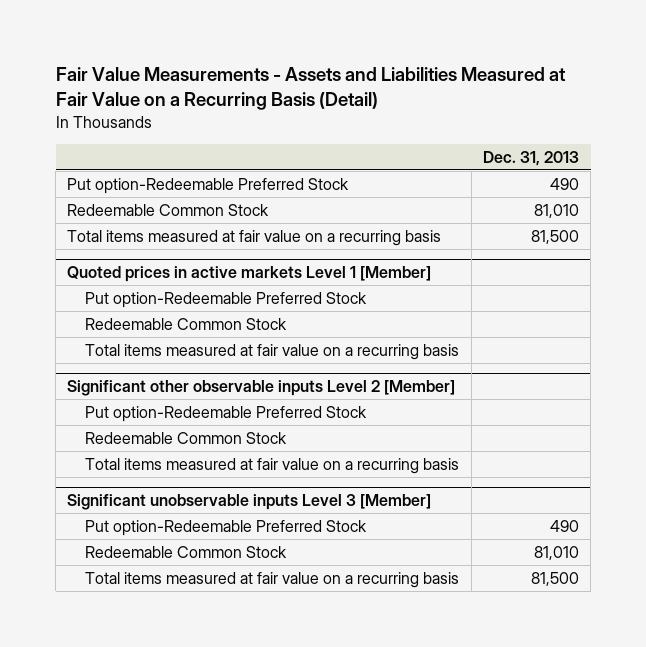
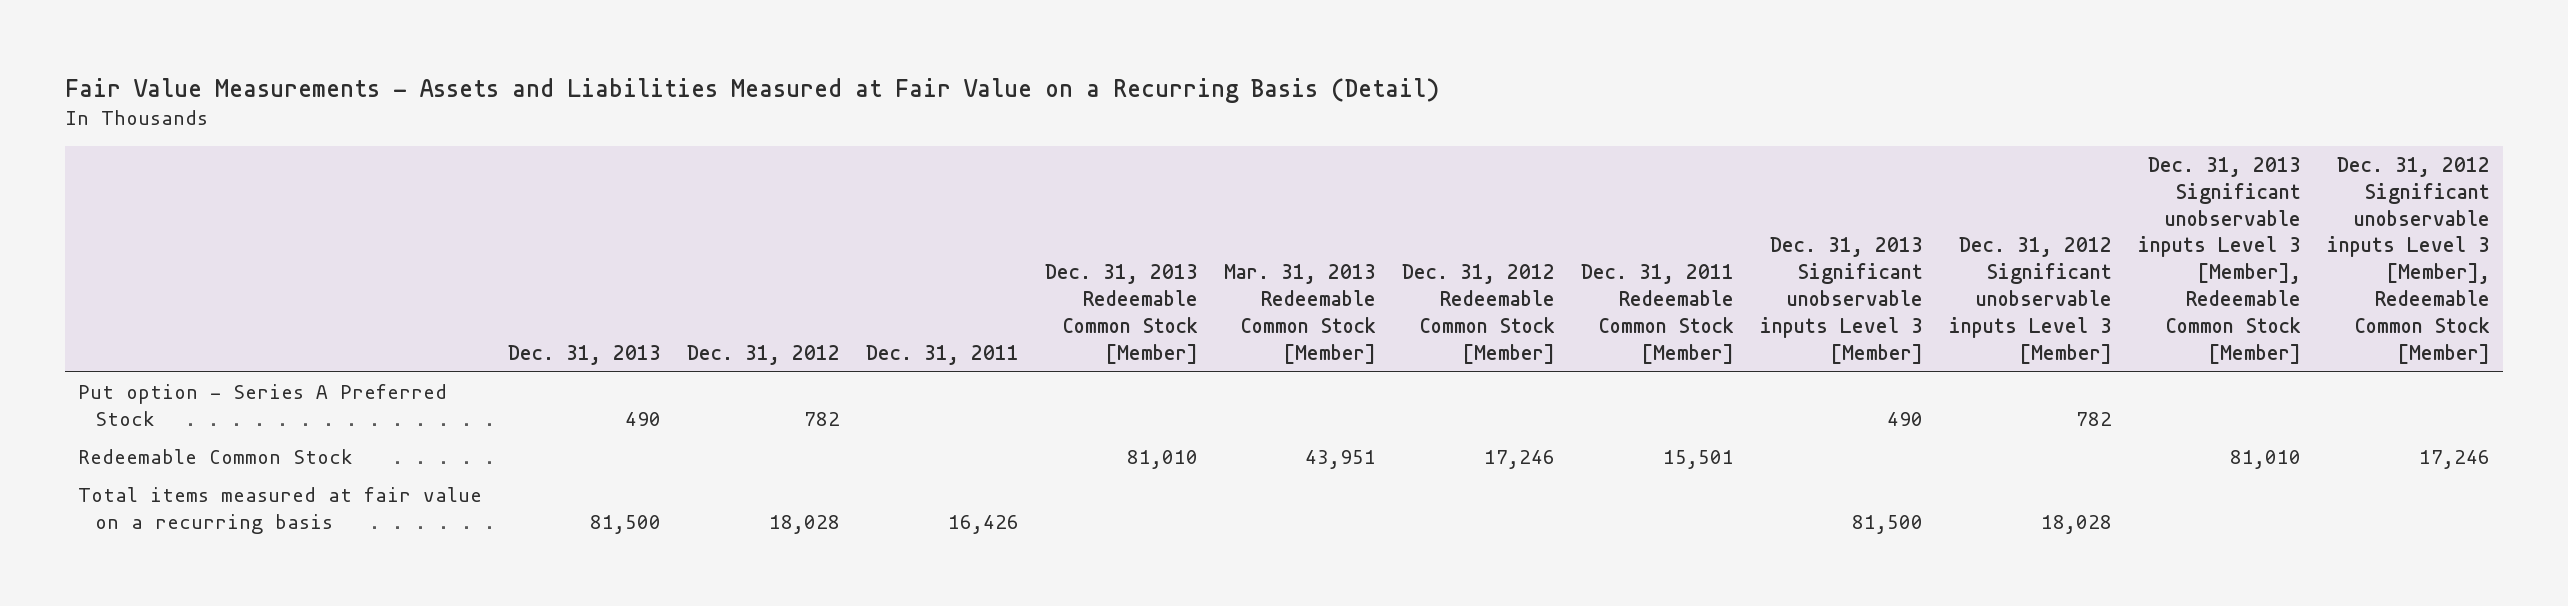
- | Dec. 31, 2013
+ | Dec. 31, 2013 | Dec. 31, 2012 | Dec. 31, 2011 | Dec. 31, 2013 Redeemable Common Stock [Member] | Mar. 31, 2013 Redeemable Common Stock [Member] | Dec. 31, 2012 Redeemable Common Stock [Member] | Dec. 31, 2011 Redeemable Common Stock [Member] | Dec. 31, 2013 Significant unobservable inputs Level 3 [Member] | Dec. 31, 2012 Significant unobservable inputs Level 3 [Member] | Dec. 31, 2013 Significant unobservable inputs Level 3 [Member], Redeemable Common Stock [Member] | Dec. 31, 2012 Significant unobservable inputs Level 3 [Member], Redeemable Common Stock [Member]
- Put option-Redeemable Preferred Stock | 490
- Redeemable Common Stock | 81,010
- Total items measured at fair value on a recurring basis | 81,500
- Quoted prices in active markets Level 1 [Member]
- Put option-Redeemable Preferred Stock
- Redeemable Common Stock
- Total items measured at fair value on a recurring basis
- Significant other observable inputs Level 2 [Member]
- Put option-Redeemable Preferred Stock
+ Put option - Series A Preferred Stock | 490 | 782 | | | | | | 490 | 782 | |
- Total items measured at fair value on a recurring basis
- Significant unobservable inputs Level 3 [Member]
- Put option-Redeemable Preferred Stock | 490
- Redeemable Common Stock | 81,010

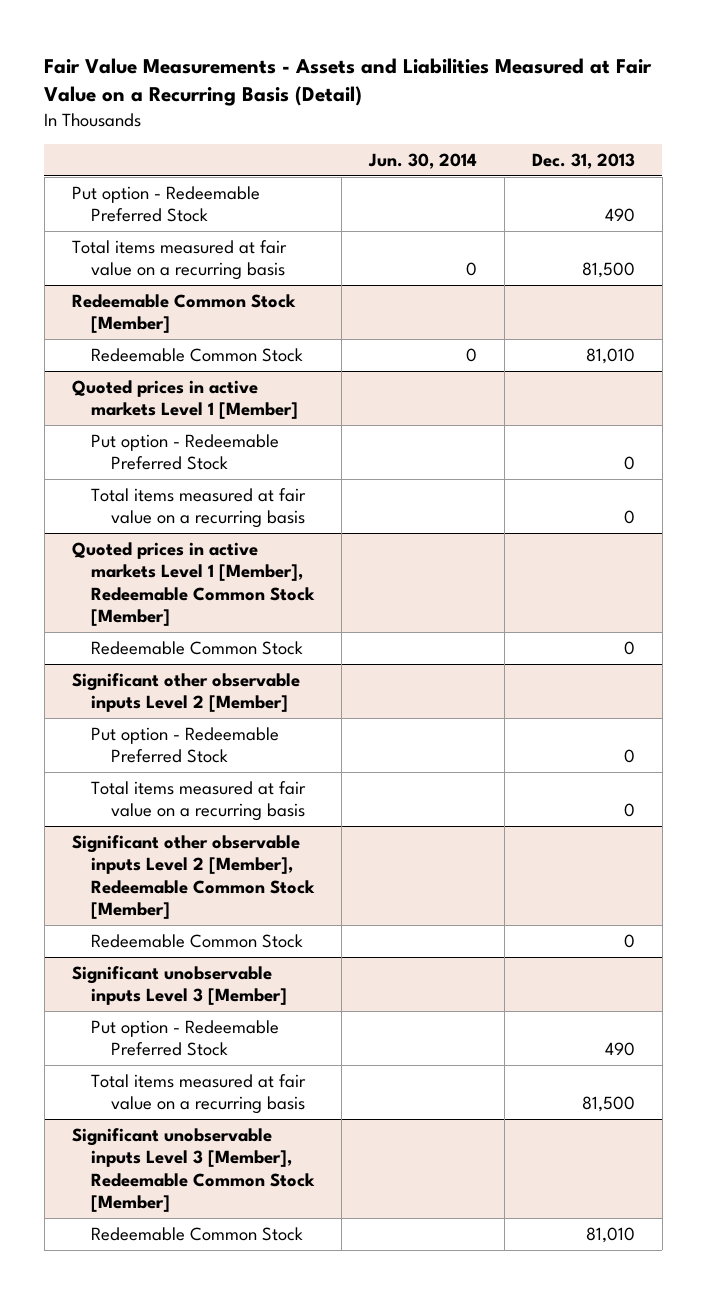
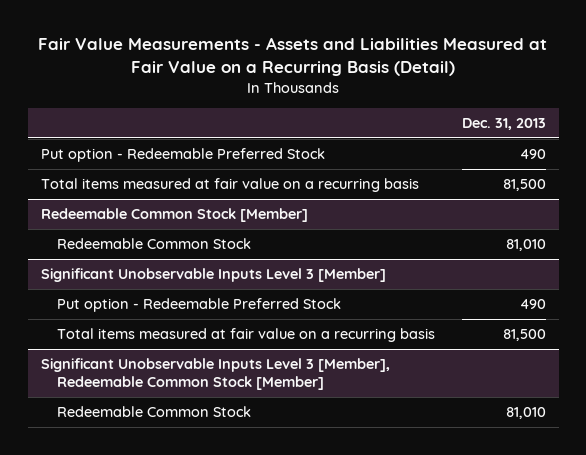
- | Jun. 30, 2014 | Dec. 31, 2013
+ | Dec. 31, 2013
- Quoted prices in active markets Level 1 [Member]
- Put option - Redeemable Preferred Stock | | 0
- Total items measured at fair value on a recurring basis | | 0
- Quoted prices in active markets Level 1 [Member], Redeemable Common Stock [Member]
- Redeemable Common Stock | | 0
- Significant other observable inputs Level 2 [Member]
- Put option - Redeemable Preferred Stock | | 0
- Total items measured at fair value on a recurring basis | | 0
- Significant other observable inputs Level 2 [Member], Redeemable Common Stock [Member]
- Redeemable Common Stock | | 0
- Significant unobservable inputs Level 3 [Member]
+ Significant Unobservable Inputs Level 3 [Member]
- Significant unobservable inputs Level 3 [Member], Redeemable Common Stock [Member]
+ Significant Unobservable Inputs Level 3 [Member], Redeemable Common Stock [Member]

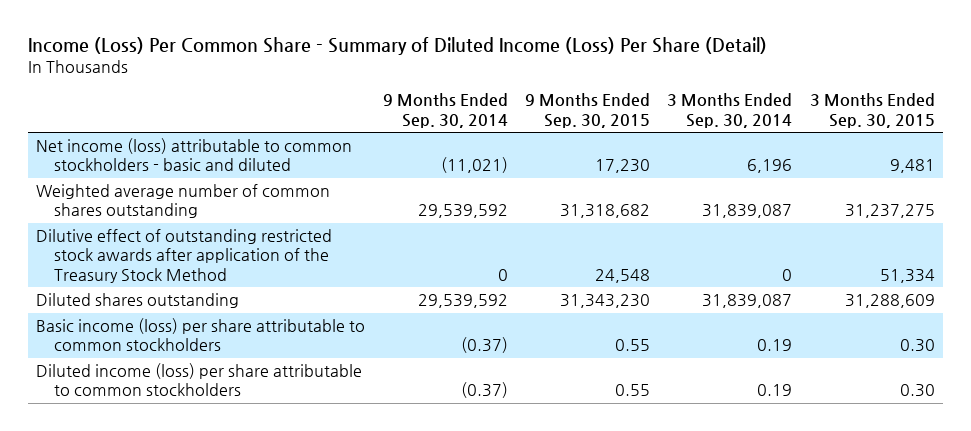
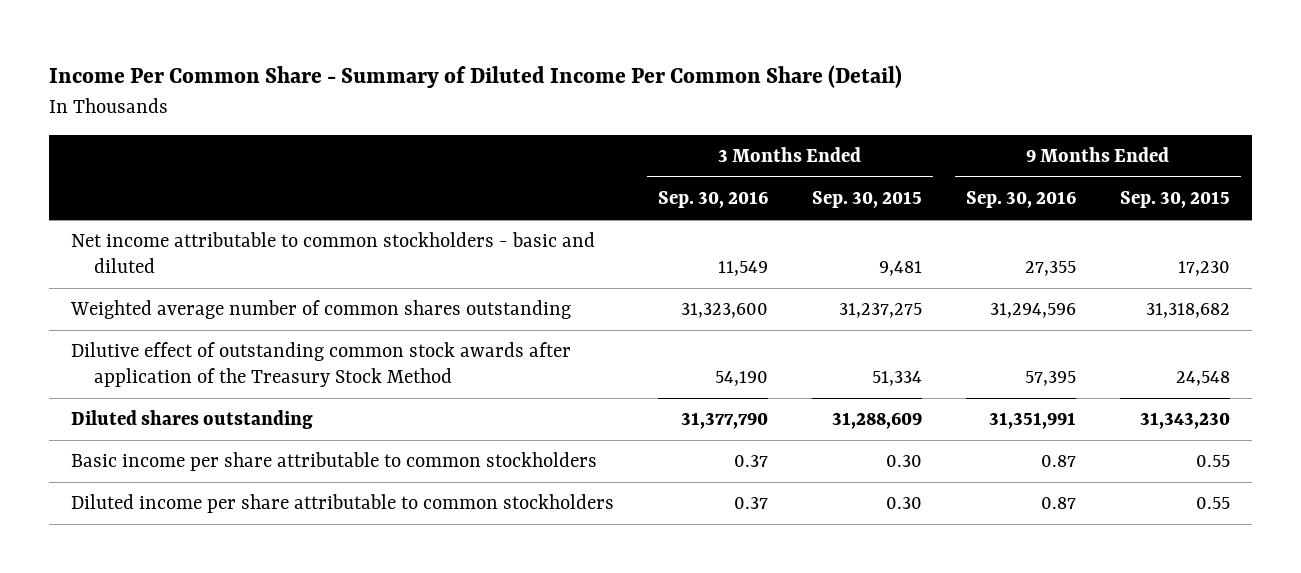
- Income (Loss) Per Common Share - Summary of Diluted Income (Loss) Per Share (Detail)
+ Income Per Common Share - Summary of Diluted Income Per Common Share (Detail)
- | 9 Months Ended Sep. 30, 2014 | 9 Months Ended Sep. 30, 2015 | 3 Months Ended Sep. 30, 2014 | 3 Months Ended Sep. 30, 2015
+ | 3 Months Ended Sep. 30, 2016 | 3 Months Ended Sep. 30, 2015 | 9 Months Ended Sep. 30, 2016 | 9 Months Ended Sep. 30, 2015
- Net income (loss) attributable to common stockholders - basic and diluted | (11,021) | 17,230 | 6,196 | 9,481
+ Net income attributable to common stockholders - basic and diluted | 11,549 | 9,481 | 27,355 | 17,230
- Dilutive effect of outstanding restricted stock awards after application of the Treasury Stock Method | 0 | 24,548 | 0 | 51,334
+ Dilutive effect of outstanding common stock awards after application of the Treasury Stock Method | 54,190 | 51,334 | 57,395 | 24,548
- Basic income (loss) per share attributable to common stockholders | (0.37) | 0.55 | 0.19 | 0.30
- Diluted income (loss) per share attributable to common stockholders | (0.37) | 0.55 | 0.19 | 0.30
+ Basic income per share attributable to common stockholders | 0.37 | 0.30 | 0.87 | 0.55
+ Diluted income per share attributable to common stockholders | 0.37 | 0.30 | 0.87 | 0.55

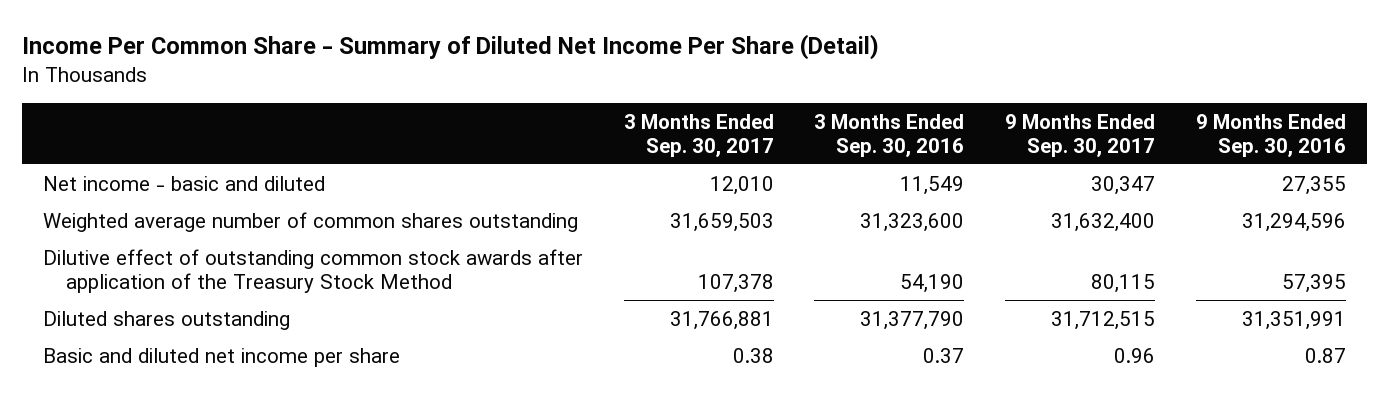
- Income Per Common Share - Summary of Diluted Income Per Common Share (Detail)
+ Income Per Common Share - Summary of Diluted Net Income Per Share (Detail)
- | 3 Months Ended Sep. 30, 2016 | 3 Months Ended Sep. 30, 2015 | 9 Months Ended Sep. 30, 2016 | 9 Months Ended Sep. 30, 2015
+ | 3 Months Ended Sep. 30, 2017 | 3 Months Ended Sep. 30, 2016 | 9 Months Ended Sep. 30, 2017 | 9 Months Ended Sep. 30, 2016
- Net income attributable to common stockholders - basic and diluted | 11,549 | 9,481 | 27,355 | 17,230
+ Net income - basic and diluted | 12,010 | 11,549 | 30,347 | 27,355
- Basic income per share attributable to common stockholders | 0.37 | 0.30 | 0.87 | 0.55
- Diluted income per share attributable to common stockholders | 0.37 | 0.30 | 0.87 | 0.55
+ Basic and diluted net income per share | 0.38 | 0.37 | 0.96 | 0.87

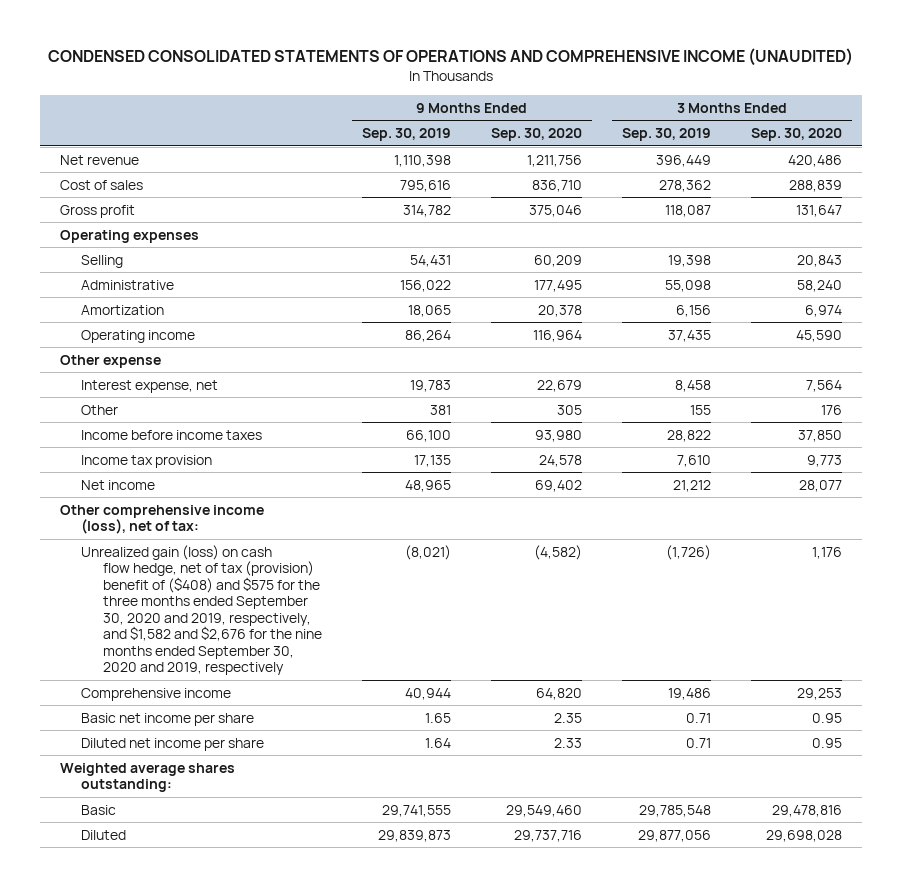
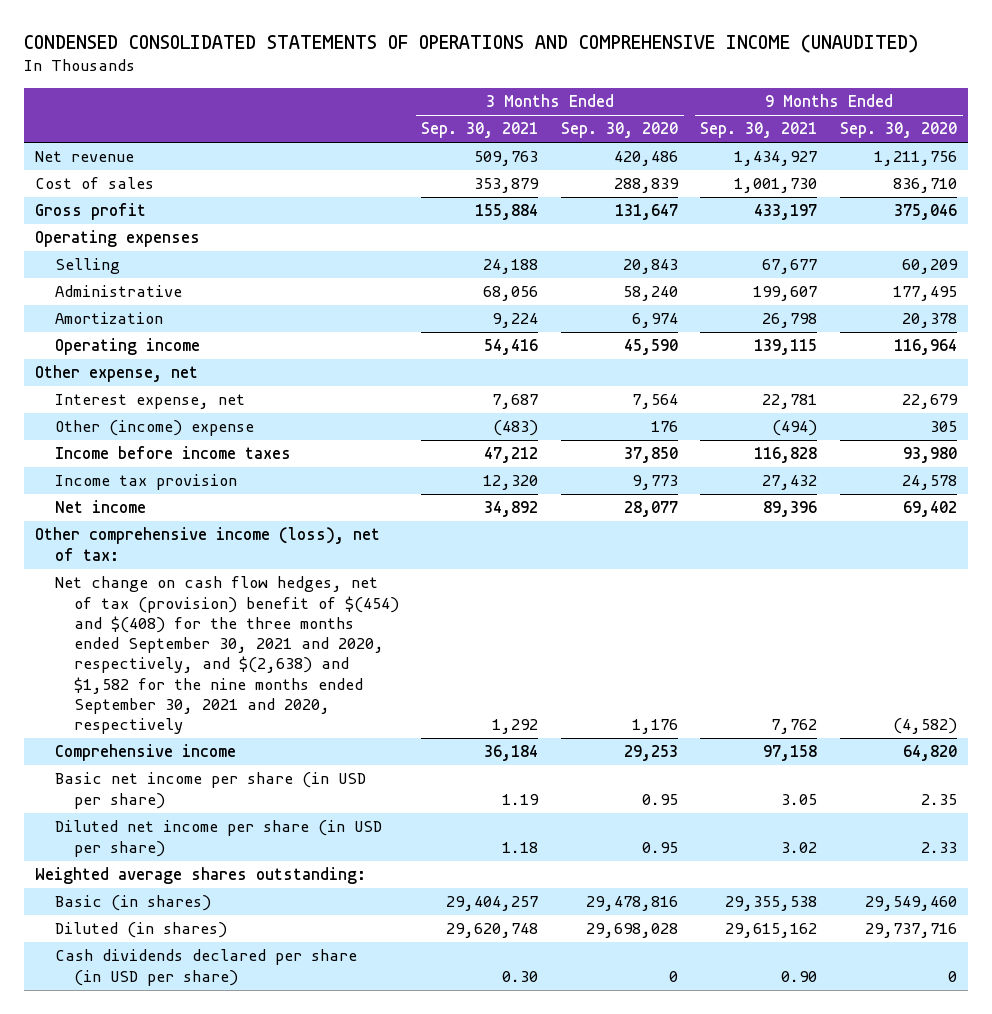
- | 9 Months Ended Sep. 30, 2019 | 9 Months Ended Sep. 30, 2020 | 3 Months Ended Sep. 30, 2019 | 3 Months Ended Sep. 30, 2020
+ | 3 Months Ended Sep. 30, 2021 | 3 Months Ended Sep. 30, 2020 | 9 Months Ended Sep. 30, 2021 | 9 Months Ended Sep. 30, 2020
- Other expense
+ Other expense, net
- Other | 381 | 305 | 155 | 176
+ Other (income) expense | (483) | 176 | (494) | 305
- Unrealized gain (loss) on cash flow hedge, net of tax (provision) benefit of ($408) and $575 for the three months ended September 30, 2020 and 2019, respectively, and $1,582 and $2,676 for the nine months ended September 30, 2020 and 2019, respectively | (8,021) | (4,582) | (1,726) | 1,176
+ Net change on cash flow hedges, net of tax (provision) benefit of $(454) and $(408) for the three months ended September 30, 2021 and 2020, respectively, and $(2,638) and $1,582 for the nine months ended September 30, 2021 and 2020, respectively | 1,292 | 1,176 | 7,762 | (4,582)
- Basic net income per share | 1.65 | 2.35 | 0.71 | 0.95
- Diluted net income per share | 1.64 | 2.33 | 0.71 | 0.95
+ Basic net income per share (in USD per share) | 1.19 | 0.95 | 3.05 | 2.35
+ Diluted net income per share (in USD per share) | 1.18 | 0.95 | 3.02 | 2.33
- Basic | 29,741,555 | 29,549,460 | 29,785,548 | 29,478,816
- Diluted | 29,839,873 | 29,737,716 | 29,877,056 | 29,698,028
+ Basic (in shares) | 29,404,257 | 29,478,816 | 29,355,538 | 29,549,460
+ Diluted (in shares) | 29,620,748 | 29,698,028 | 29,615,162 | 29,737,716
+ Cash dividends declared per share (in USD per share) | 0.30 | 0 | 0.90 | 0

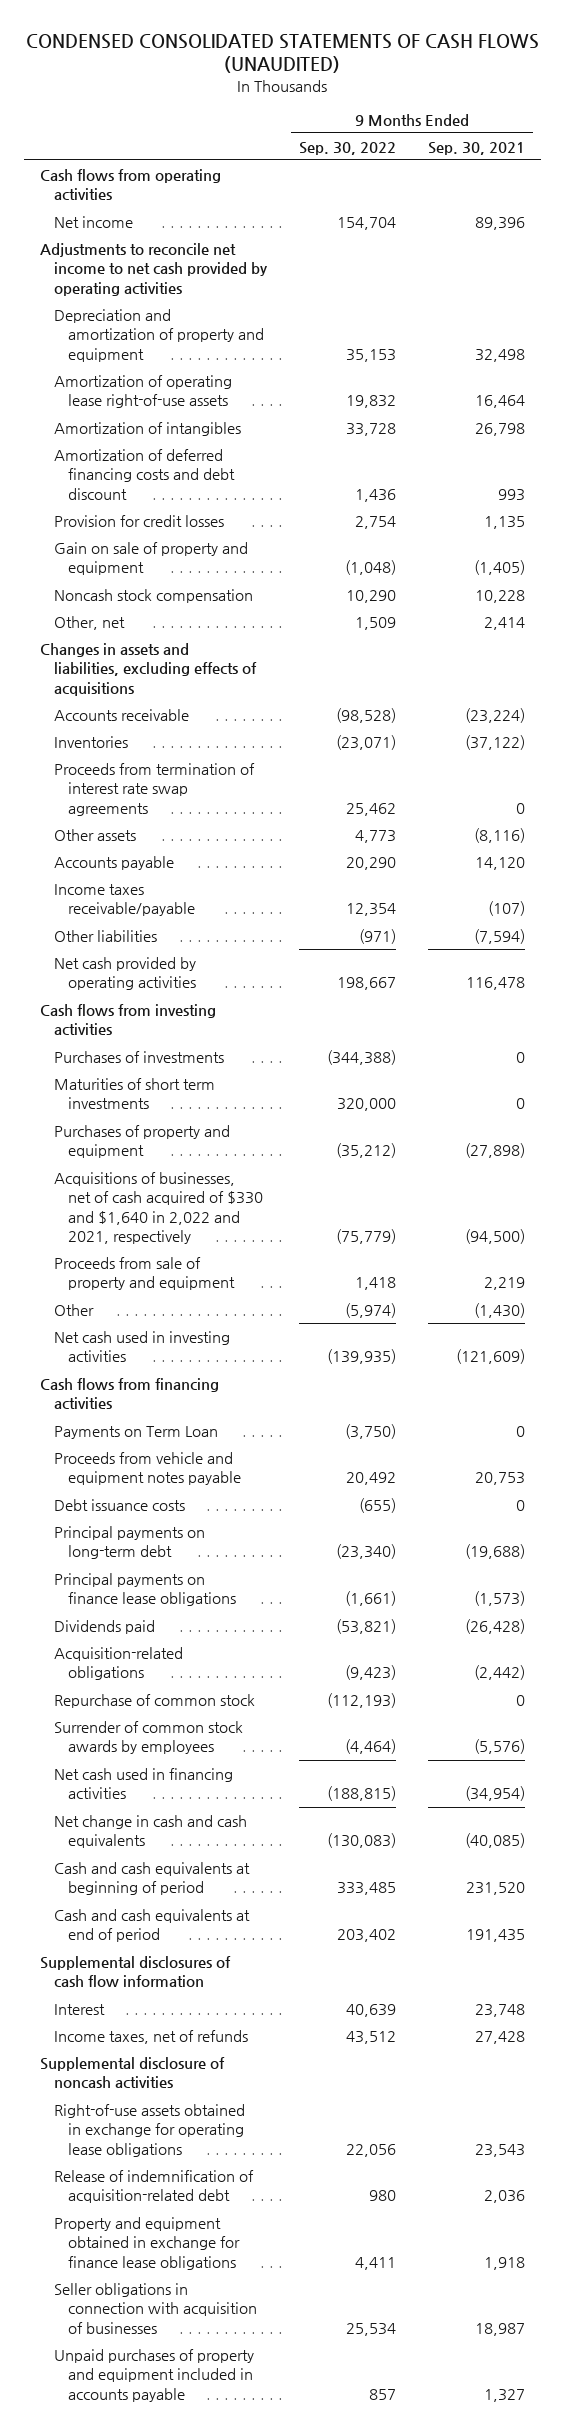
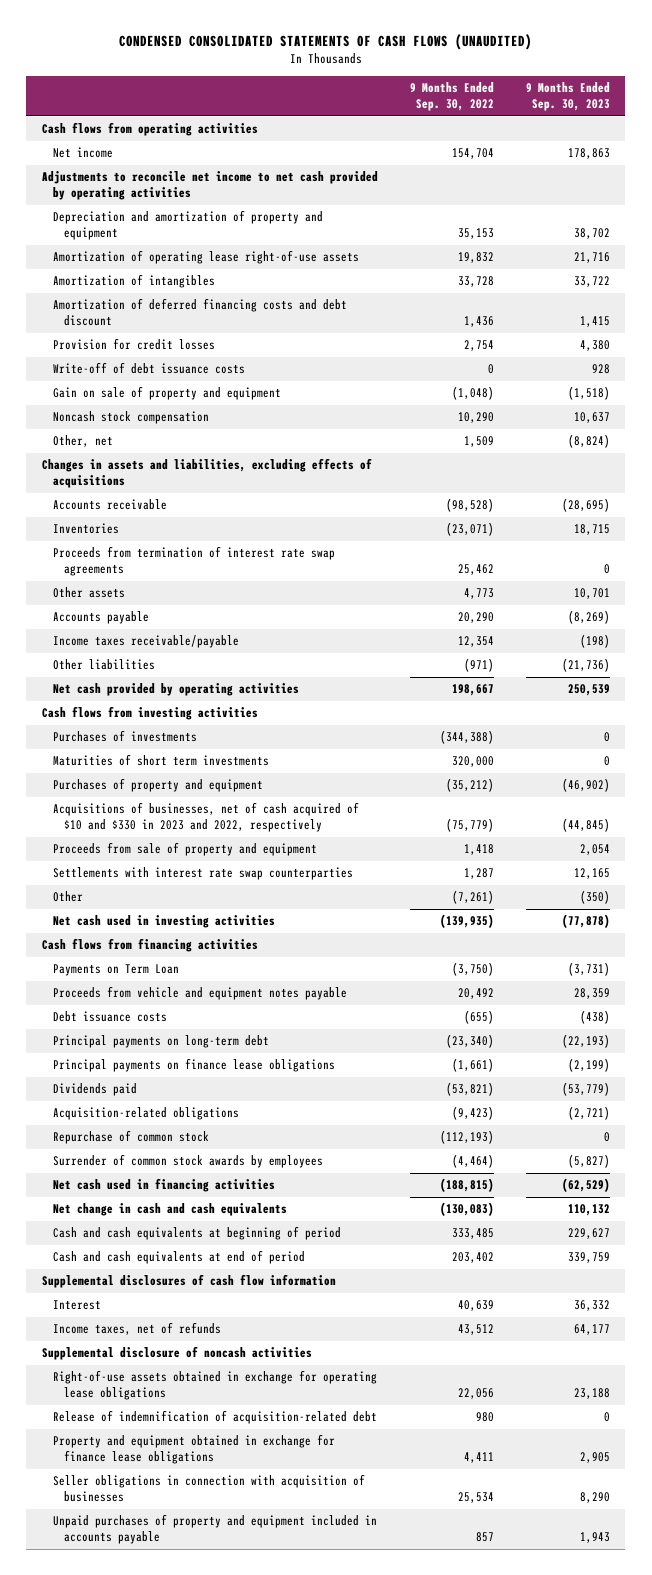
- | 9 Months Ended Sep. 30, 2022 | 9 Months Ended Sep. 30, 2021
+ | 9 Months Ended Sep. 30, 2022 | 9 Months Ended Sep. 30, 2023
+ Write-off of debt issuance costs | 0 | 928
- Acquisitions of businesses, net of cash acquired of $330 and $1,640 in 2,022 and 2021, respectively | (75,779) | (94,500)
+ Acquisitions of businesses, net of cash acquired of $10 and $330 in 2023 and 2022, respectively | (75,779) | (44,845)
- Other | (5,974) | (1,430)
+ Settlements with interest rate swap counterparties | 1,287 | 12,165
+ Other | (7,261) | (350)

